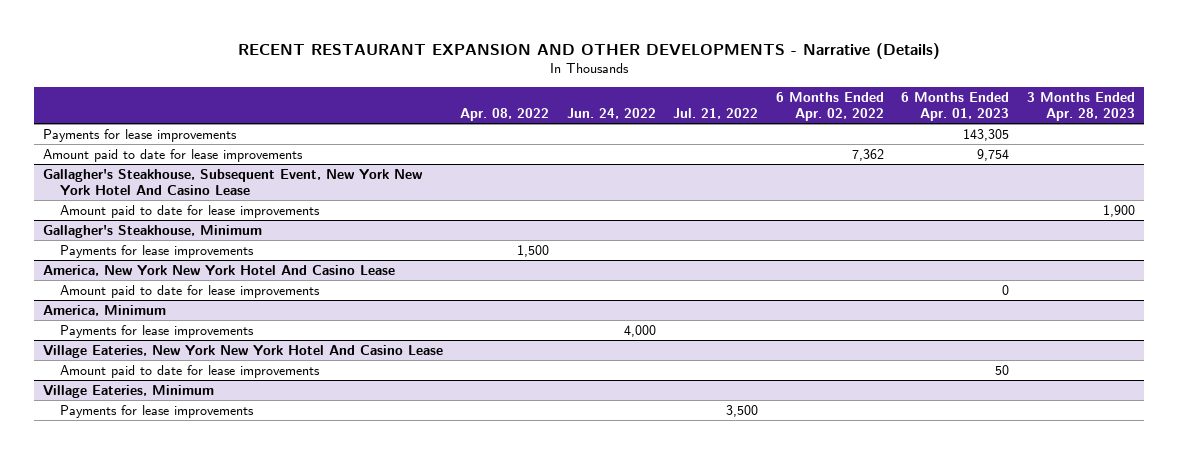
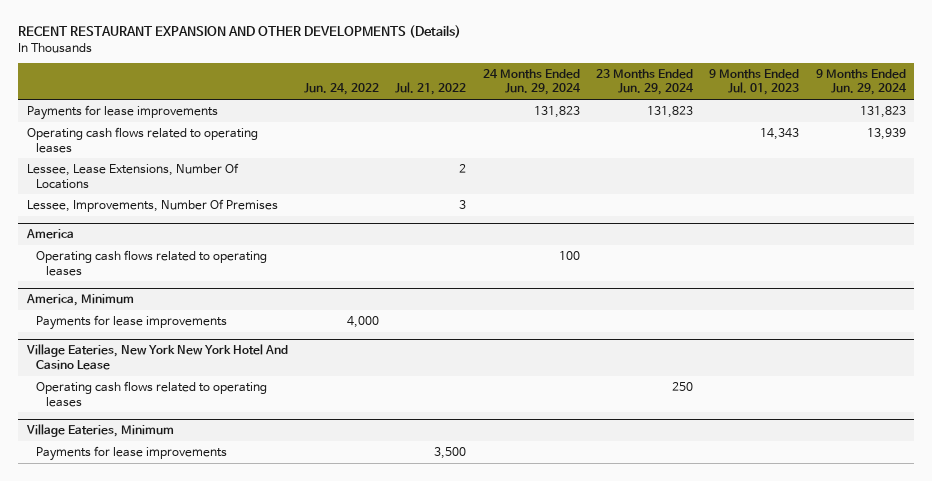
- RECENT RESTAURANT EXPANSION AND OTHER DEVELOPMENTS - Narrative (Details)
+ RECENT RESTAURANT EXPANSION AND OTHER DEVELOPMENTS (Details)
- | Apr. 08, 2022 | Jun. 24, 2022 | Jul. 21, 2022 | 6 Months Ended Apr. 02, 2022 | 6 Months Ended Apr. 01, 2023 | 3 Months Ended Apr. 28, 2023
+ | Jun. 24, 2022 | Jul. 21, 2022 | 24 Months Ended Jun. 29, 2024 | 23 Months Ended Jun. 29, 2024 | 9 Months Ended Jul. 01, 2023 | 9 Months Ended Jun. 29, 2024
- Amount paid to date for lease improvements | | | | 7,362 | 9,754 |
- Gallagher's Steakhouse, Subsequent Event, New York New York Hotel And Casino Lease
- Amount paid to date for lease improvements | | | | | | 1,900
- Gallagher's Steakhouse, Minimum
- Payments for lease improvements | 1,500 | | | | |
- America, New York New York Hotel And Casino Lease
- Amount paid to date for lease improvements | | | | | 0 |
+ Operating cash flows related to operating leases | | | | | 14,343 | 13,939
+ Lessee, Lease Extensions, Number Of Locations | | 2 | | | |
+ Lessee, Improvements, Number Of Premises | | 3 | | | |
+ America
+ Operating cash flows related to operating leases | | | 100 | | |
@ Village Eateries, New York New York Hotel And Casino Lease
- Amount paid to date for lease improvements | | | | | 50 |
+ Operating cash flows related to operating leases | | | | 250 | |

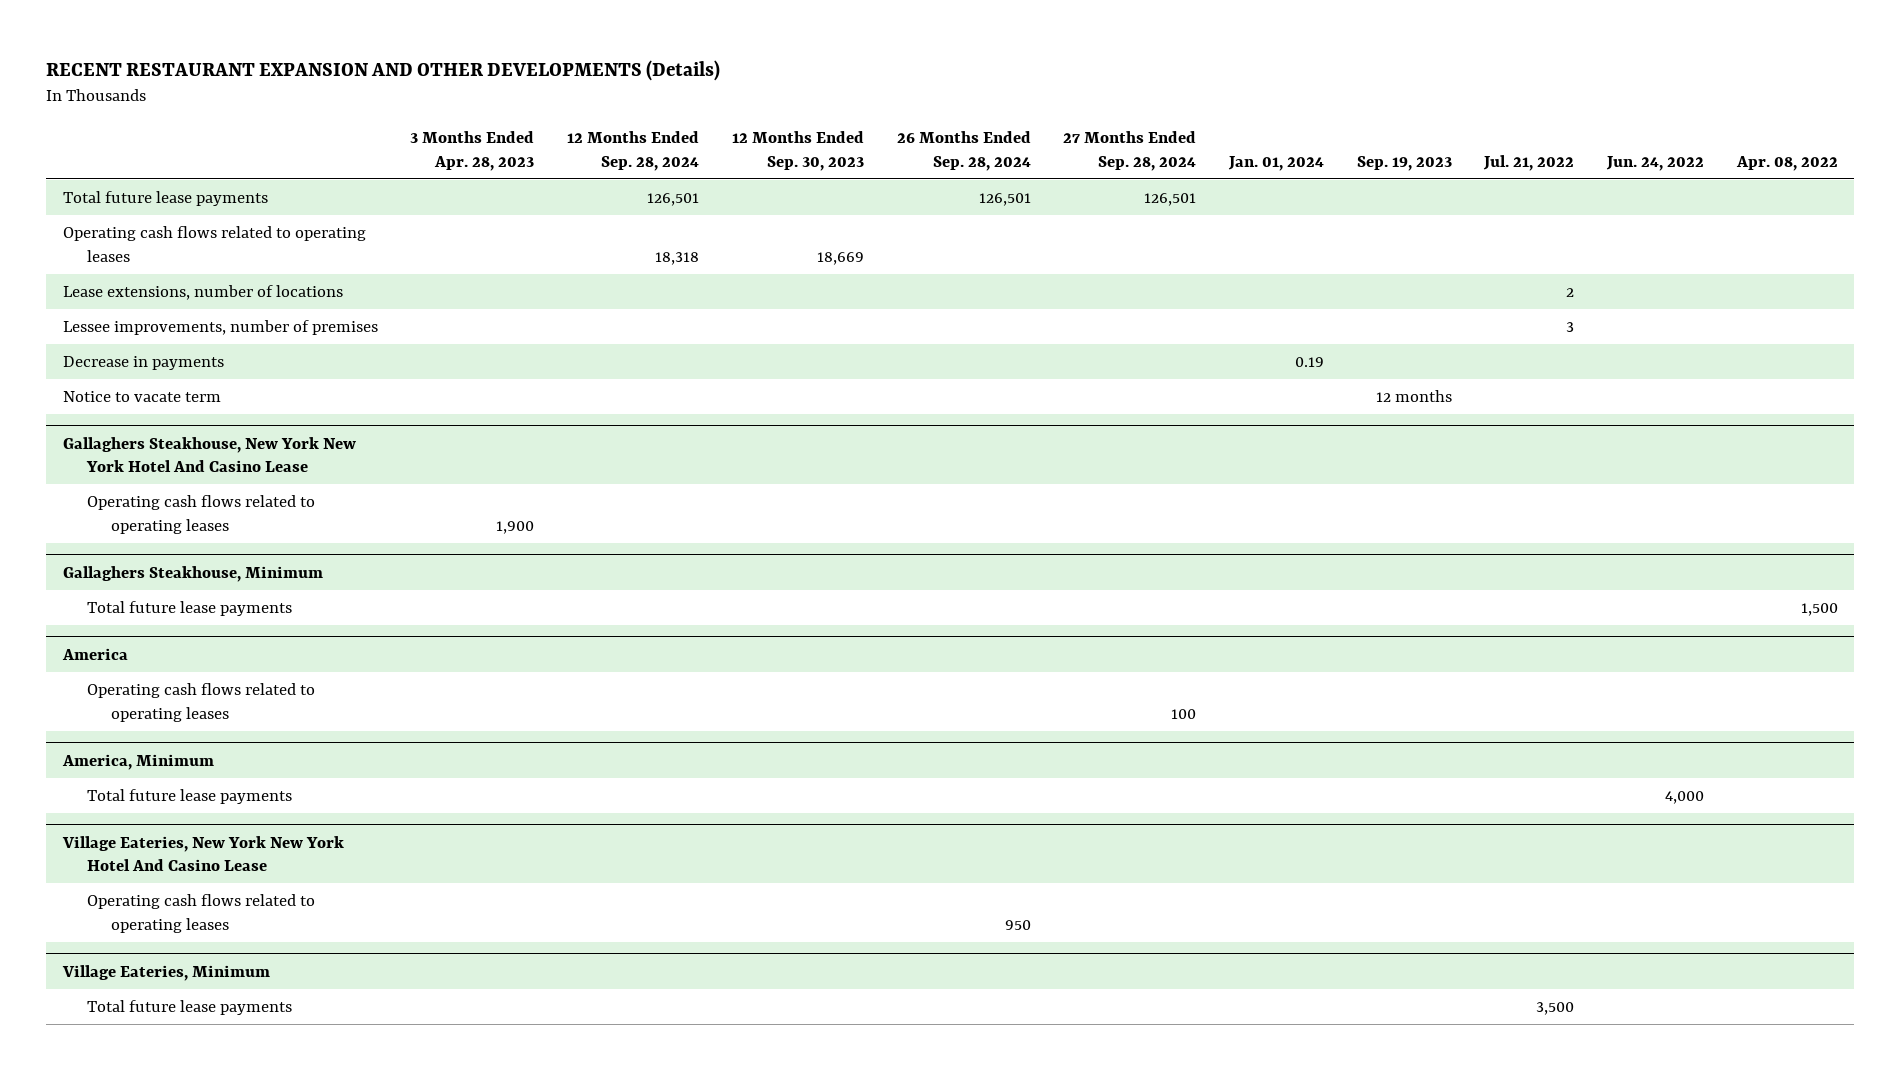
- | Jun. 24, 2022 | Jul. 21, 2022 | 24 Months Ended Jun. 29, 2024 | 23 Months Ended Jun. 29, 2024 | 9 Months Ended Jul. 01, 2023 | 9 Months Ended Jun. 29, 2024
+ | 3 Months Ended Apr. 28, 2023 | 12 Months Ended Sep. 28, 2024 | 12 Months Ended Sep. 30, 2023 | 26 Months Ended Sep. 28, 2024 | 27 Months Ended Sep. 28, 2024 | Jan. 01, 2024 | Sep. 19, 2023 | Jul. 21, 2022 | Jun. 24, 2022 | Apr. 08, 2022
- Payments for lease improvements | | | 131,823 | 131,823 | | 131,823
+ Total future lease payments | | 126,501 | | 126,501 | 126,501 | | | | |
- Lessee, Lease Extensions, Number Of Locations | | 2 | | | |
- Lessee, Improvements, Number Of Premises | | 3 | | | |
+ Lease extensions, number of locations | | | | | | | | 2 | |
+ Lessee improvements, number of premises | | | | | | | | 3 | |
+ Decrease in payments | | | | | | 0.19 | | | |
+ Notice to vacate term | | | | | | | 12 months | | |
+ Gallaghers Steakhouse, New York New York Hotel And Casino Lease
+ Operating cash flows related to operating leases | 1,900 | | | | | | | | |
+ Gallaghers Steakhouse, Minimum
+ Total future lease payments | | | | | | | | | | 1,500
@ America, Minimum
- Payments for lease improvements | 4,000 | | | | |
+ Total future lease payments | | | | | | | | | 4,000 |
@ Village Eateries, Minimum
- Payments for lease improvements | | 3,500 | | | |
+ Total future lease payments | | | | | | | | 3,500 | |

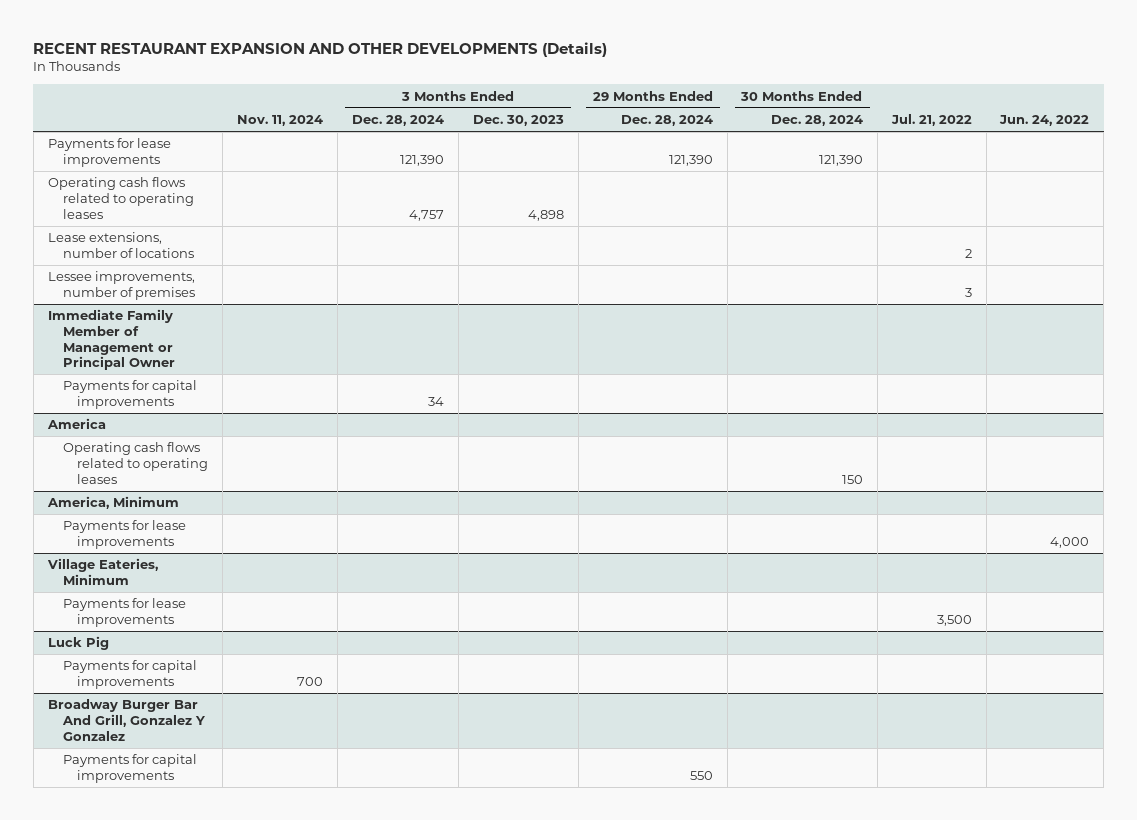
- | 3 Months Ended Apr. 28, 2023 | 12 Months Ended Sep. 28, 2024 | 12 Months Ended Sep. 30, 2023 | 26 Months Ended Sep. 28, 2024 | 27 Months Ended Sep. 28, 2024 | Jan. 01, 2024 | Sep. 19, 2023 | Jul. 21, 2022 | Jun. 24, 2022 | Apr. 08, 2022
+ | Nov. 11, 2024 | 3 Months Ended Dec. 28, 2024 | 3 Months Ended Dec. 30, 2023 | 29 Months Ended Dec. 28, 2024 | 30 Months Ended Dec. 28, 2024 | Jul. 21, 2022 | Jun. 24, 2022
- Total future lease payments | | 126,501 | | 126,501 | 126,501 | | | | |
+ Payments for lease improvements | | 121,390 | | 121,390 | 121,390 | |
- Decrease in payments | | | | | | 0.19 | | | |
- Notice to vacate term | | | | | | | 12 months | | |
- Gallaghers Steakhouse, New York New York Hotel And Casino Lease
- Operating cash flows related to operating leases | 1,900 | | | | | | | | |
- Gallaghers Steakhouse, Minimum
- Total future lease payments | | | | | | | | | | 1,500
+ Immediate Family Member of Management or Principal Owner
+ Payments for capital improvements | | 34 | | | | |
@ America, Minimum
- Total future lease payments | | | | | | | | | 4,000 |
- Village Eateries, New York New York Hotel And Casino Lease
- Operating cash flows related to operating leases | | | | 950 | | | | | |
@ America, Minimum
+ Payments for lease improvements | | | | | | | 4,000
@ Village Eateries, Minimum
- Total future lease payments | | | | | | | | 3,500 | |
+ Payments for lease improvements | | | | | | 3,500 |
+ Luck Pig
+ Payments for capital improvements | 700 | | | | | |
+ Broadway Burger Bar And Grill, Gonzalez Y Gonzalez
+ Payments for capital improvements | | | | 550 | | |

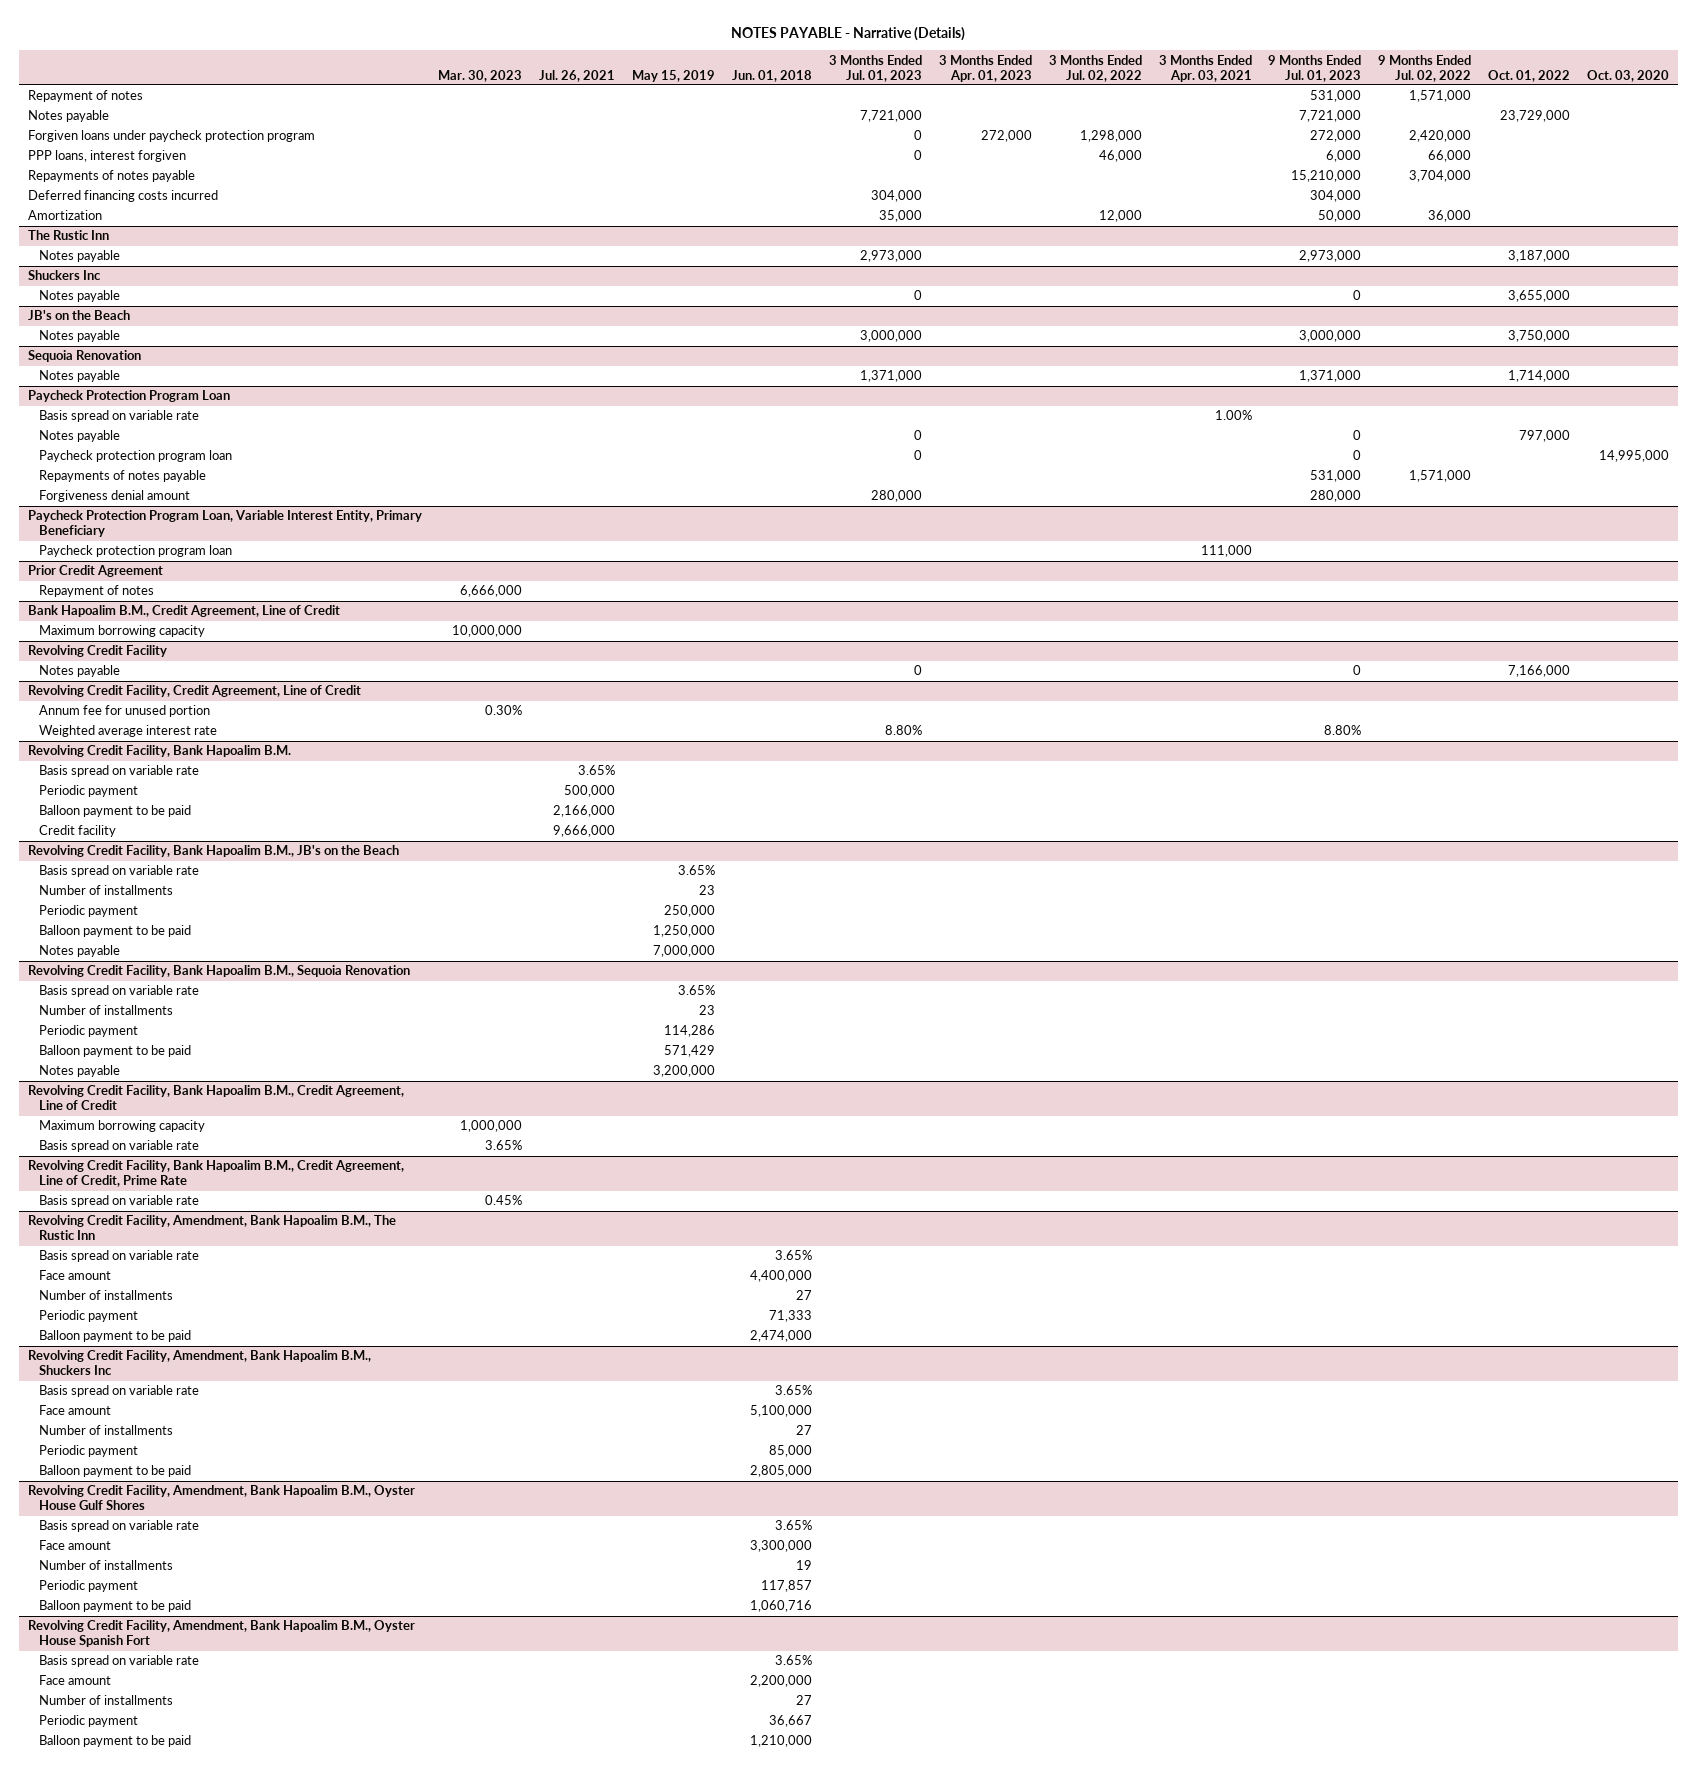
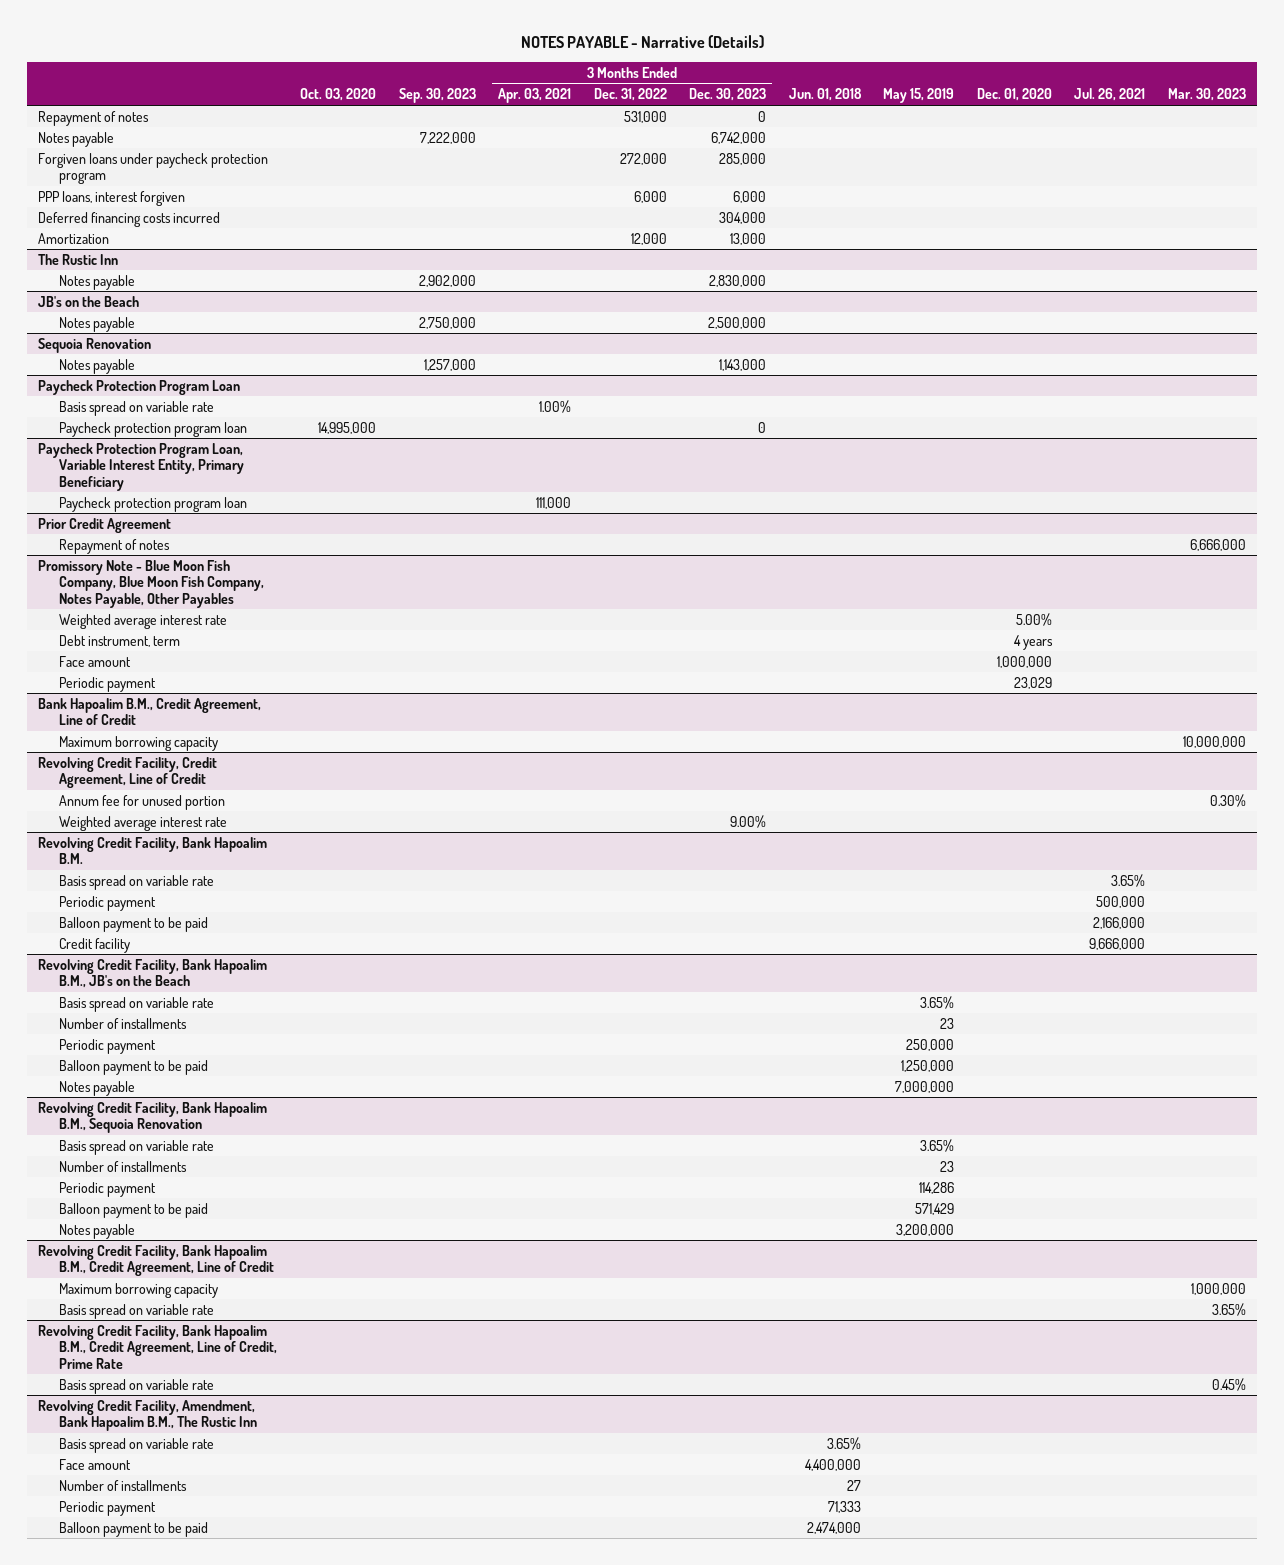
- | Mar. 30, 2023 | Jul. 26, 2021 | May 15, 2019 | Jun. 01, 2018 | 3 Months Ended Jul. 01, 2023 | 3 Months Ended Apr. 01, 2023 | 3 Months Ended Jul. 02, 2022 | 3 Months Ended Apr. 03, 2021 | 9 Months Ended Jul. 01, 2023 | 9 Months Ended Jul. 02, 2022 | Oct. 01, 2022 | Oct. 03, 2020
+ | Oct. 03, 2020 | Sep. 30, 2023 | 3 Months Ended Apr. 03, 2021 | 3 Months Ended Dec. 31, 2022 | 3 Months Ended Dec. 30, 2023 | Jun. 01, 2018 | May 15, 2019 | Dec. 01, 2020 | Jul. 26, 2021 | Mar. 30, 2023
- Repayments of notes payable | | | | | | | | | 15,210,000 | 3,704,000 | |
- Shuckers Inc
- Notes payable | | | | | 0 | | | | 0 | | 3,655,000 |
@ Paycheck Protection Program Loan
- Notes payable | | | | | 0 | | | | 0 | | 797,000 |
- Repayments of notes payable | | | | | | | | | 531,000 | 1,571,000 | |
- Forgiveness denial amount | | | | | 280,000 | | | | 280,000 | | |
+ Promissory Note - Blue Moon Fish Company, Blue Moon Fish Company, Notes Payable, Other Payables
+ Weighted average interest rate | | | | | | | | 5.00% | |
+ Debt instrument, term | | | | | | | | 4 years | |
+ Face amount | | | | | | | | 1,000,000 | |
+ Periodic payment | | | | | | | | 23,029 | |
- Revolving Credit Facility
- Notes payable | | | | | 0 | | | | 0 | | 7,166,000 |
- Revolving Credit Facility, Amendment, Bank Hapoalim B.M., Shuckers Inc
- Basis spread on variable rate | | | | 3.65% | | | | | | | |
- Face amount | | | | 5,100,000 | | | | | | | |
- Number of installments | | | | 27 | | | | | | | |
- Periodic payment | | | | 85,000 | | | | | | | |
- Balloon payment to be paid | | | | 2,805,000 | | | | | | | |
- Revolving Credit Facility, Amendment, Bank Hapoalim B.M., Oyster House Gulf Shores
- Basis spread on variable rate | | | | 3.65% | | | | | | | |
- Face amount | | | | 3,300,000 | | | | | | | |
- Number of installments | | | | 19 | | | | | | | |
- Periodic payment | | | | 117,857 | | | | | | | |
- Balloon payment to be paid | | | | 1,060,716 | | | | | | | |
- Revolving Credit Facility, Amendment, Bank Hapoalim B.M., Oyster House Spanish Fort
- Basis spread on variable rate | | | | 3.65% | | | | | | | |
- Face amount | | | | 2,200,000 | | | | | | | |
- Number of installments | | | | 27 | | | | | | | |
- Periodic payment | | | | 36,667 | | | | | | | |
- Balloon payment to be paid | | | | 1,210,000 | | | | | | | |

